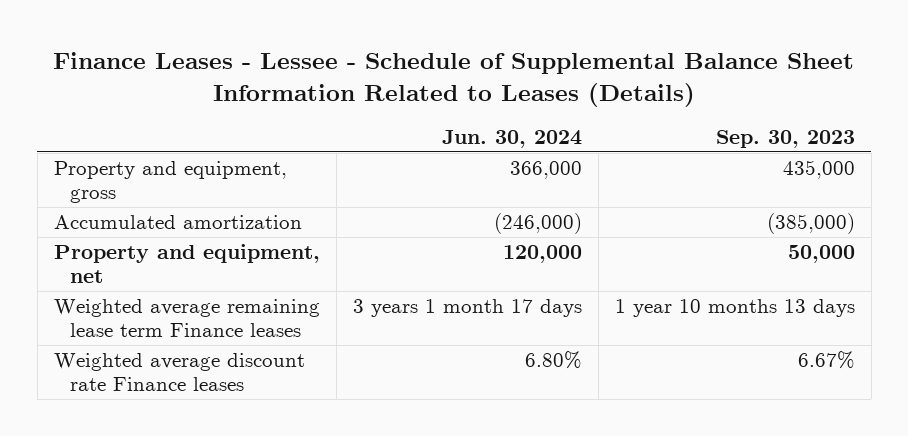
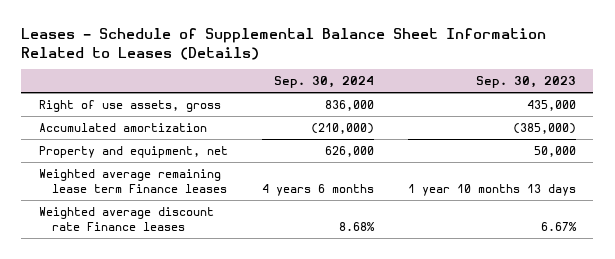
- Finance Leases - Lessee - Schedule of Supplemental Balance Sheet Information Related to Leases (Details)
+ Leases - Schedule of Supplemental Balance Sheet Information Related to Leases (Details)
- | Jun. 30, 2024 | Sep. 30, 2023
+ | Sep. 30, 2024 | Sep. 30, 2023
- Property and equipment, gross | 366,000 | 435,000
+ Right of use assets, gross | 836,000 | 435,000

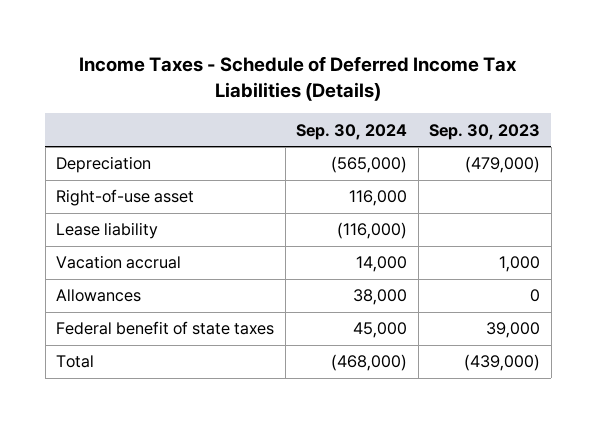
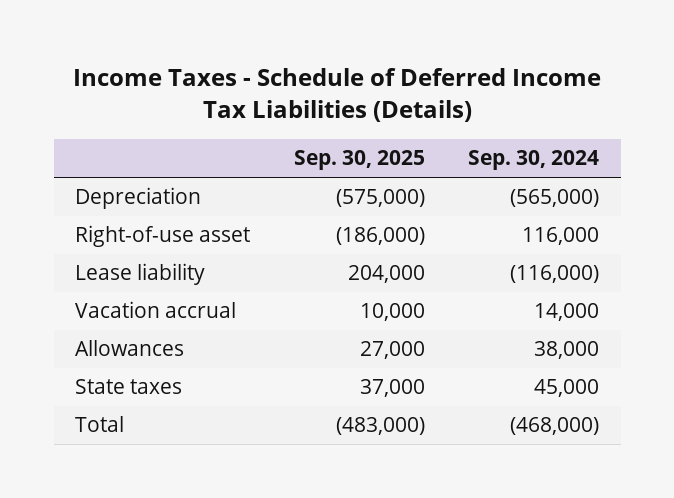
- | Sep. 30, 2024 | Sep. 30, 2023
+ | Sep. 30, 2025 | Sep. 30, 2024
- Federal benefit of state taxes | 45,000 | 39,000
+ State taxes | 37,000 | 45,000

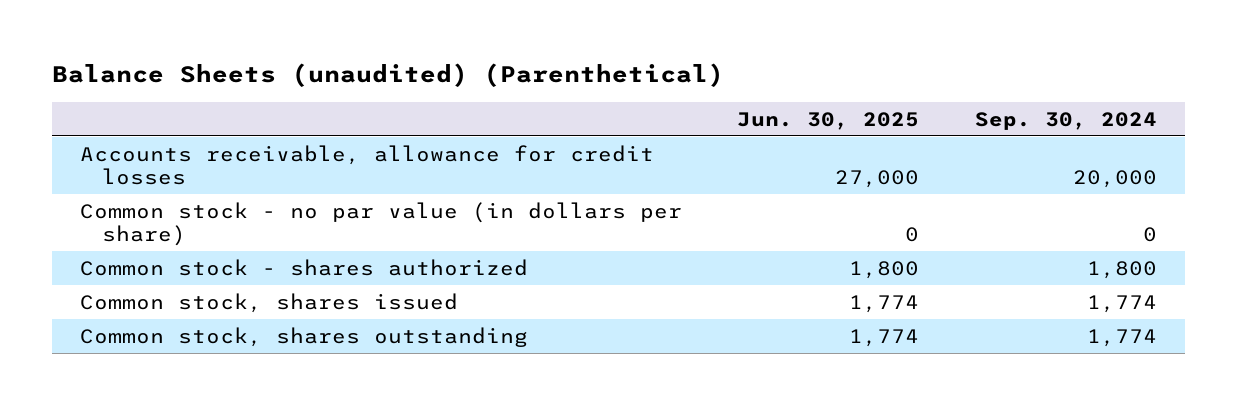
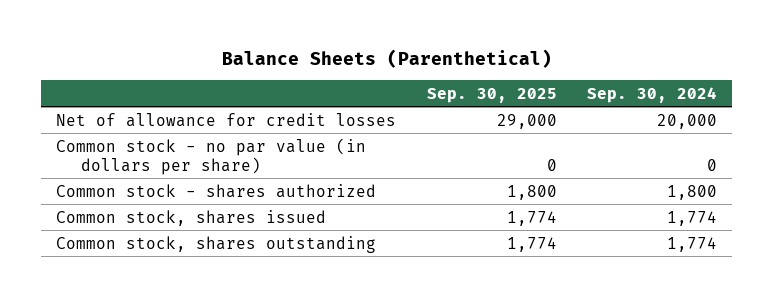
- Balance Sheets (unaudited) (Parenthetical)
+ Balance Sheets (Parenthetical)
- | Jun. 30, 2025 | Sep. 30, 2024
+ | Sep. 30, 2025 | Sep. 30, 2024
- Accounts receivable, allowance for credit losses | 27,000 | 20,000
+ Net of allowance for credit losses | 29,000 | 20,000

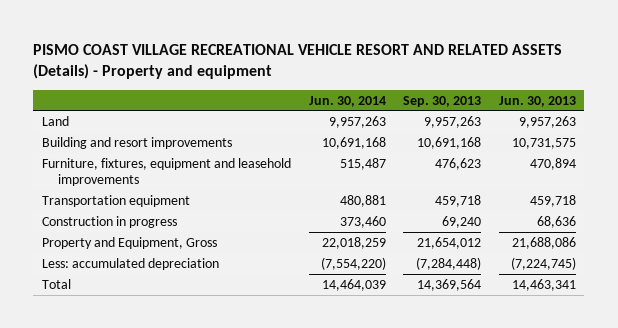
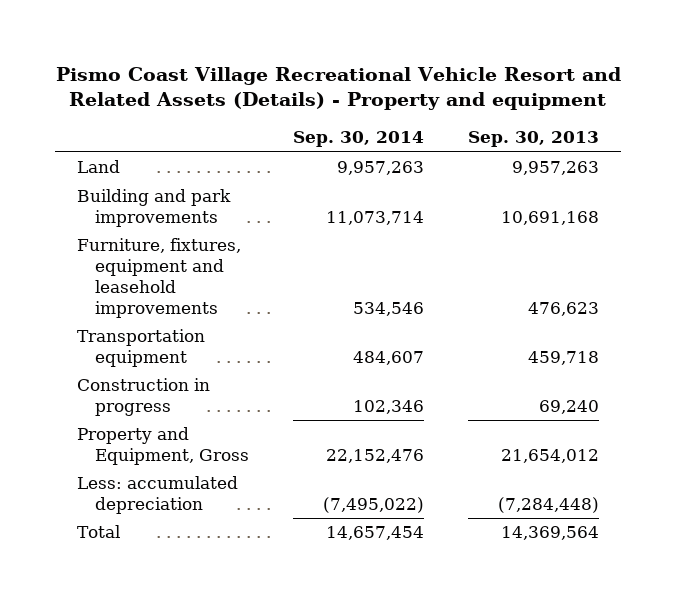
- PISMO COAST VILLAGE RECREATIONAL VEHICLE RESORT AND RELATED ASSETS (Details) - Property and equipment
+ Pismo Coast Village Recreational Vehicle Resort and Related Assets (Details) - Property and equipment
- | Jun. 30, 2014 | Sep. 30, 2013 | Jun. 30, 2013
+ | Sep. 30, 2014 | Sep. 30, 2013
- Building and resort improvements | 10,691,168 | 10,691,168 | 10,731,575
+ Building and park improvements | 11,073,714 | 10,691,168

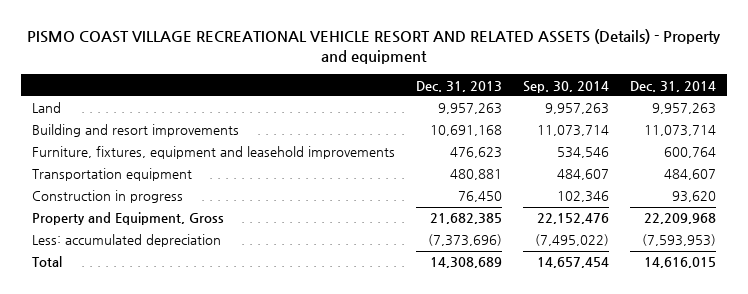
- Pismo Coast Village Recreational Vehicle Resort and Related Assets (Details) - Property and equipment
+ PISMO COAST VILLAGE RECREATIONAL VEHICLE RESORT AND RELATED ASSETS (Details) - Property and equipment
- | Sep. 30, 2014 | Sep. 30, 2013
+ | Dec. 31, 2013 | Sep. 30, 2014 | Dec. 31, 2014
- Building and park improvements | 11,073,714 | 10,691,168
+ Building and resort improvements | 10,691,168 | 11,073,714 | 11,073,714

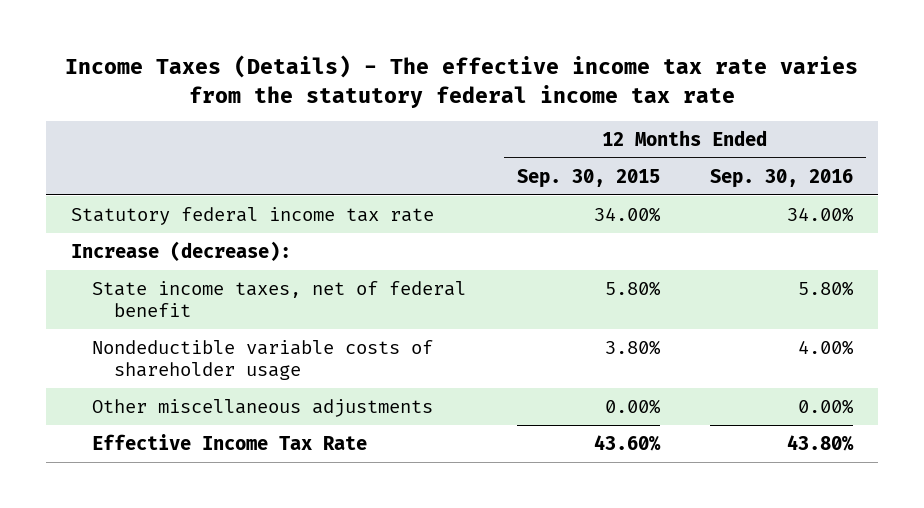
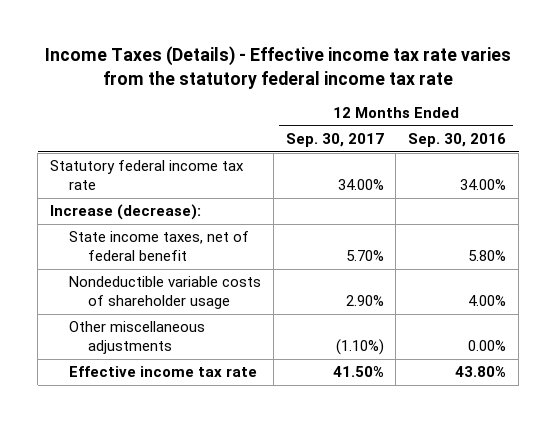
- Income Taxes (Details) - The effective income tax rate varies from the statutory federal income tax rate
+ Income Taxes (Details) - Effective income tax rate varies from the statutory federal income tax rate
- | 12 Months Ended Sep. 30, 2015 | 12 Months Ended Sep. 30, 2016
+ | 12 Months Ended Sep. 30, 2017 | 12 Months Ended Sep. 30, 2016
- Effective Income Tax Rate | 43.60% | 43.80%
+ Effective income tax rate | 41.50% | 43.80%

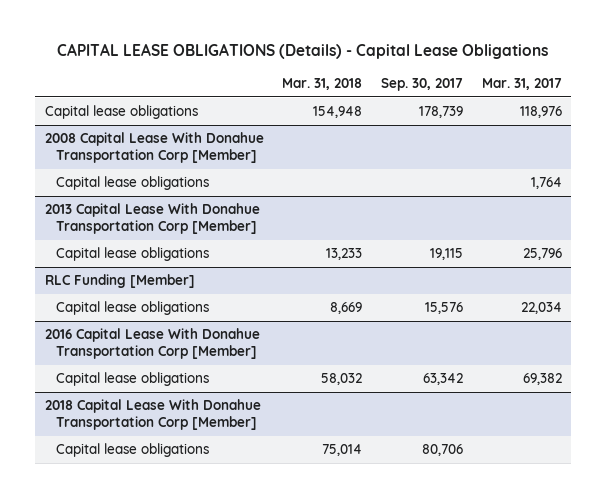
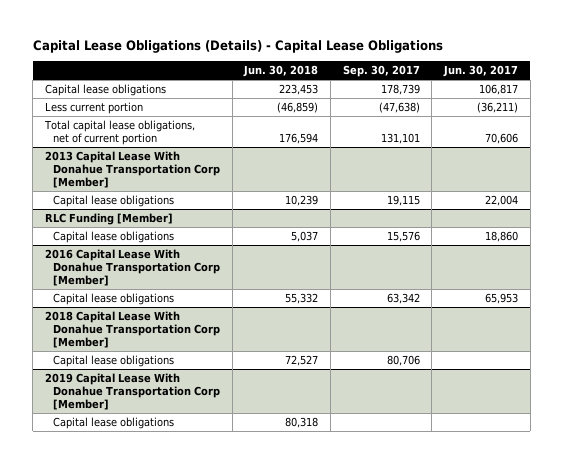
- CAPITAL LEASE OBLIGATIONS (Details) - Capital Lease Obligations
+ Capital Lease Obligations (Details) - Capital Lease Obligations
- | Mar. 31, 2018 | Sep. 30, 2017 | Mar. 31, 2017
+ | Jun. 30, 2018 | Sep. 30, 2017 | Jun. 30, 2017
- 2008 Capital Lease With Donahue Transportation Corp [Member]
- Capital lease obligations | | | 1,764
+ Less current portion | (46,859) | (47,638) | (36,211)
+ Total capital lease obligations, net of current portion | 176,594 | 131,101 | 70,606
+ 2019 Capital Lease With Donahue Transportation Corp [Member]
+ Capital lease obligations | 80,318 | |

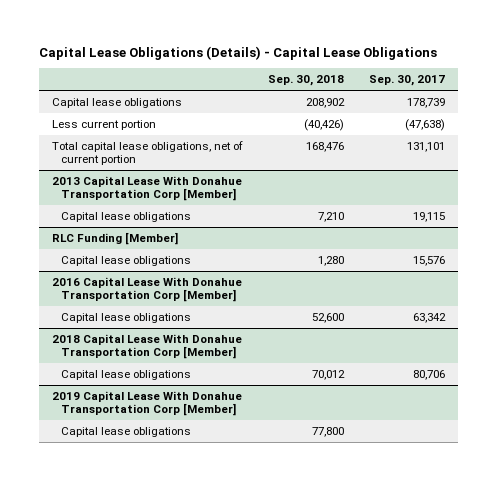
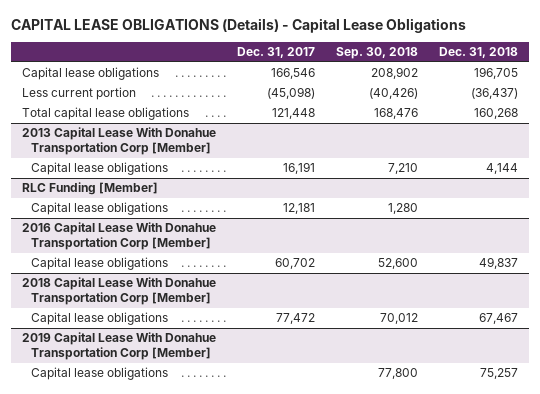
- Capital Lease Obligations (Details) - Capital Lease Obligations
+ CAPITAL LEASE OBLIGATIONS (Details) - Capital Lease Obligations
- | Sep. 30, 2018 | Sep. 30, 2017
+ | Dec. 31, 2017 | Sep. 30, 2018 | Dec. 31, 2018
- Total capital lease obligations, net of current portion | 168,476 | 131,101
+ Total capital lease obligations | 121,448 | 168,476 | 160,268

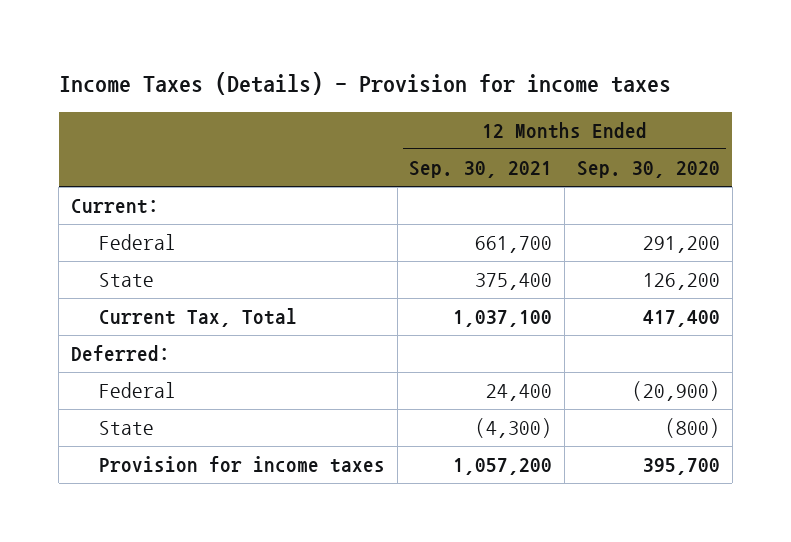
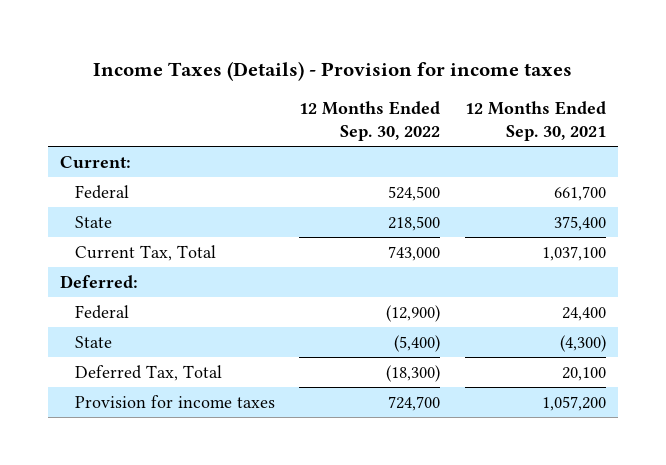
- | 12 Months Ended Sep. 30, 2021 | 12 Months Ended Sep. 30, 2020
+ | 12 Months Ended Sep. 30, 2022 | 12 Months Ended Sep. 30, 2021
+ Deferred Tax, Total | (18,300) | 20,100

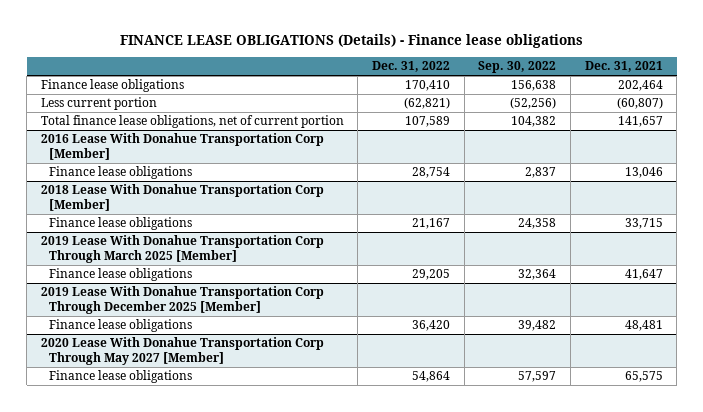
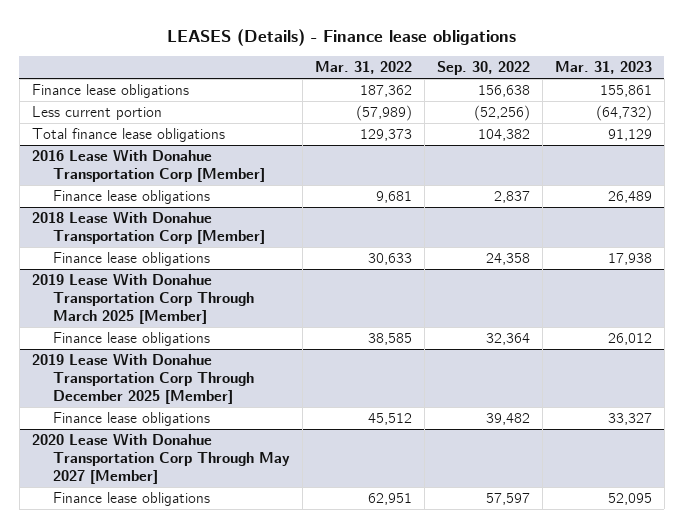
- FINANCE LEASE OBLIGATIONS (Details) - Finance lease obligations
+ LEASES (Details) - Finance lease obligations
- | Dec. 31, 2022 | Sep. 30, 2022 | Dec. 31, 2021
+ | Mar. 31, 2022 | Sep. 30, 2022 | Mar. 31, 2023
- Total finance lease obligations, net of current portion | 107,589 | 104,382 | 141,657
+ Total finance lease obligations | 129,373 | 104,382 | 91,129

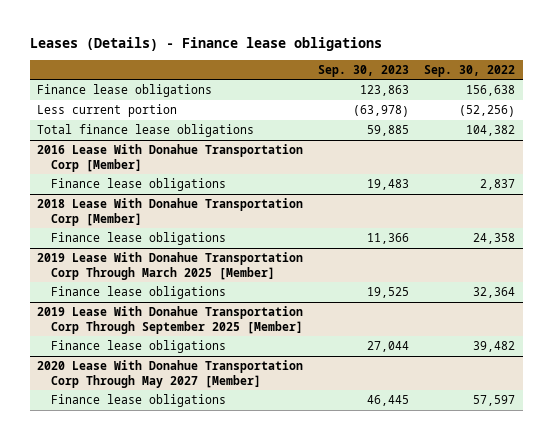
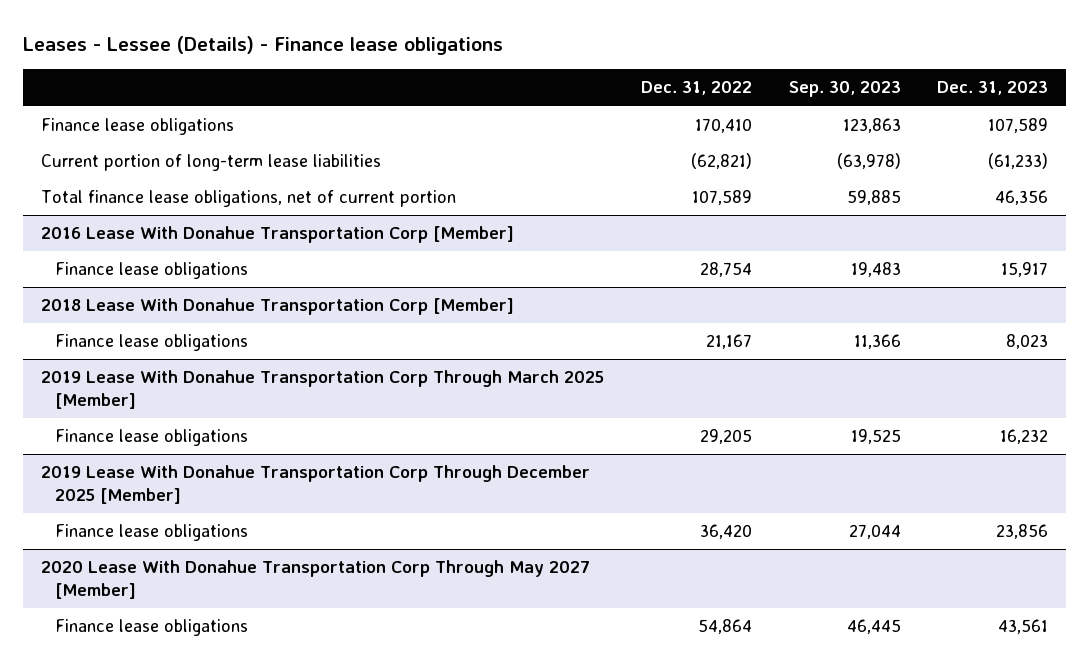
- Leases (Details) - Finance lease obligations
+ Leases - Lessee (Details) - Finance lease obligations
- | Sep. 30, 2023 | Sep. 30, 2022
+ | Dec. 31, 2022 | Sep. 30, 2023 | Dec. 31, 2023
- Less current portion | (63,978) | (52,256)
- Total finance lease obligations | 59,885 | 104,382
+ Current portion of long-term lease liabilities | (62,821) | (63,978) | (61,233)
+ Total finance lease obligations, net of current portion | 107,589 | 59,885 | 46,356
- 2019 Lease With Donahue Transportation Corp Through September 2025 [Member]
+ 2019 Lease With Donahue Transportation Corp Through December 2025 [Member]

